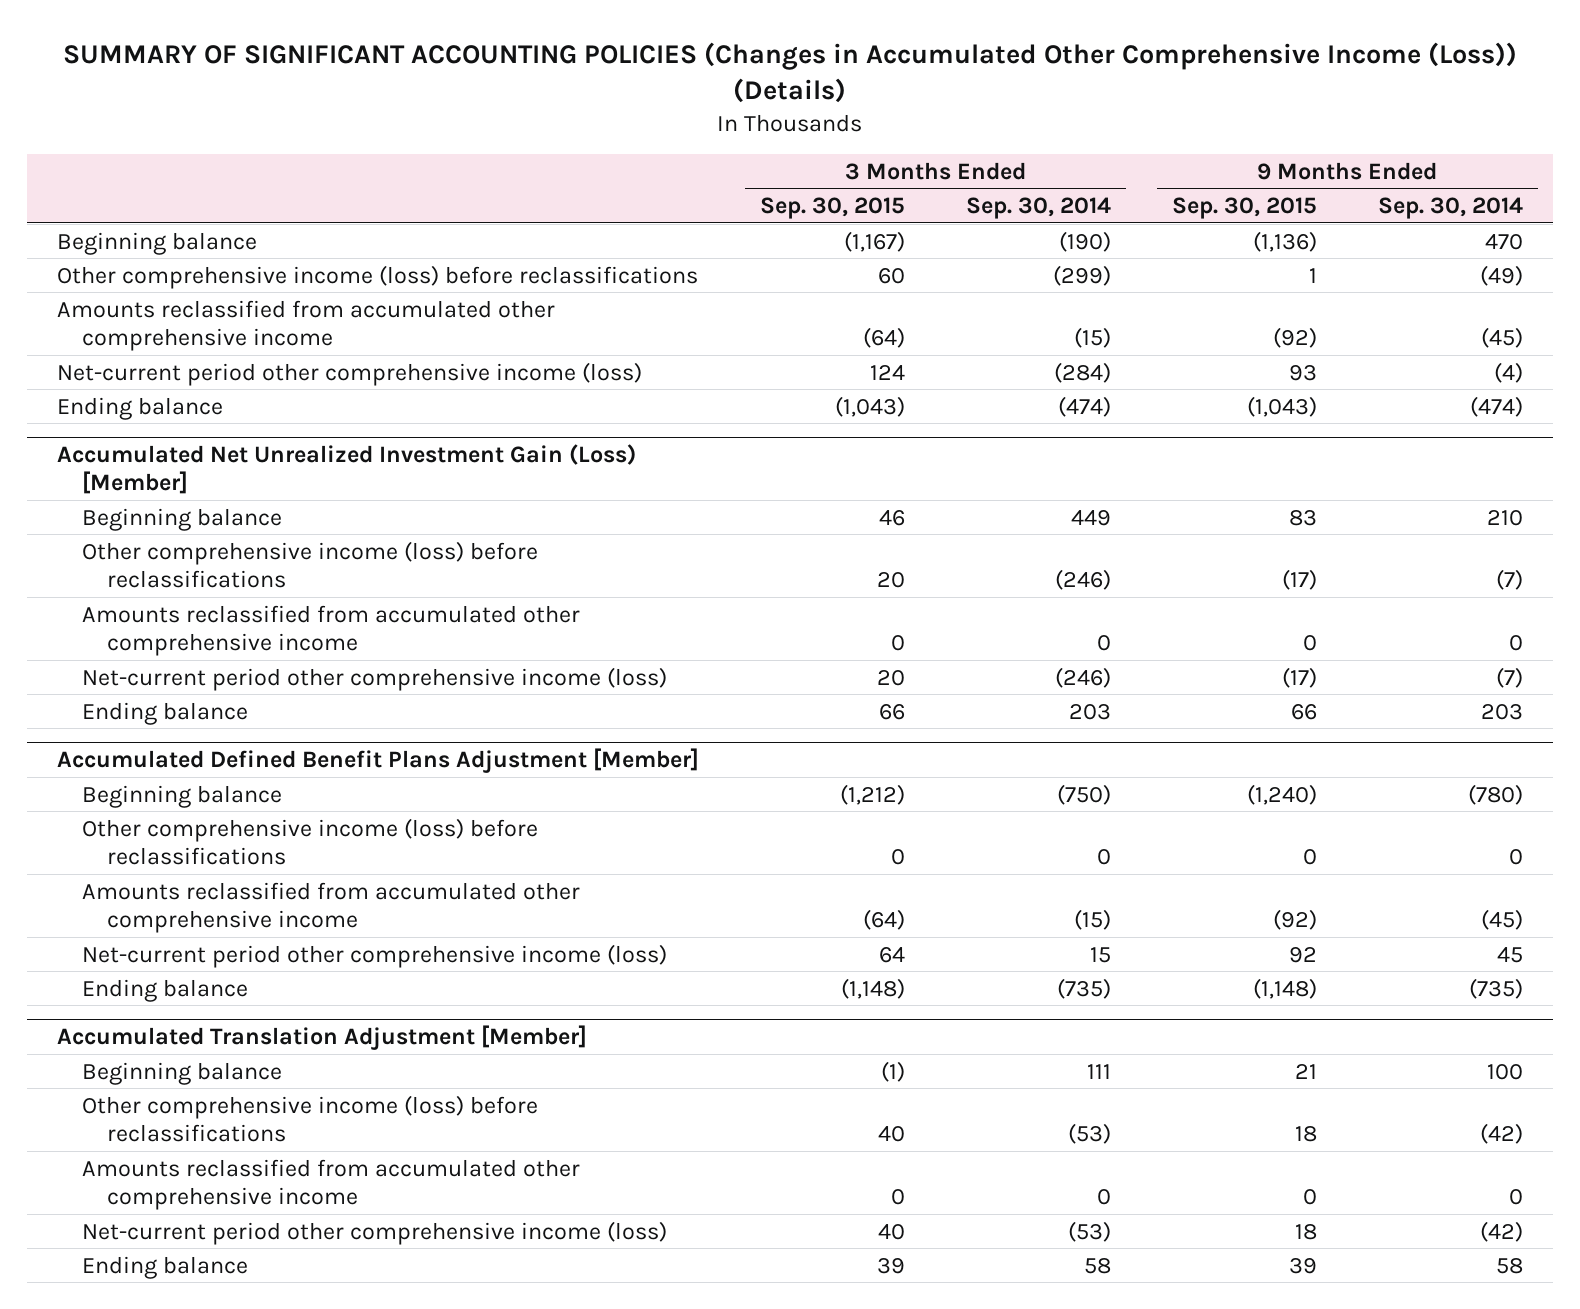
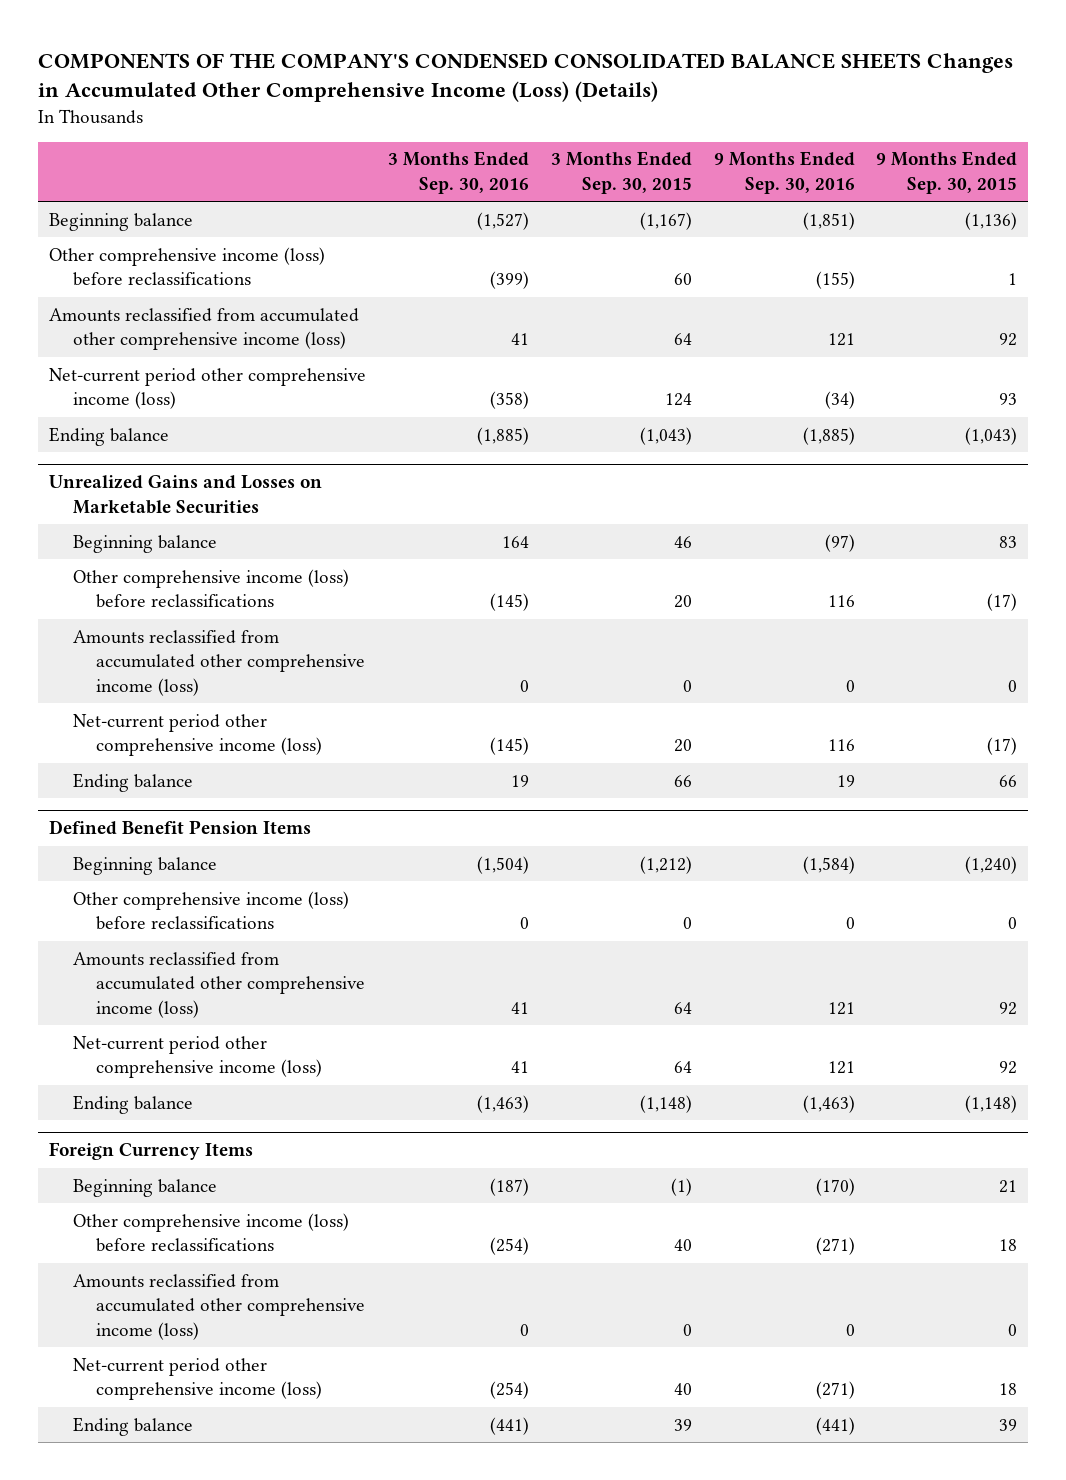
- SUMMARY OF SIGNIFICANT ACCOUNTING POLICIES (Changes in Accumulated Other Comprehensive Income (Loss)) (Details)
+ COMPONENTS OF THE COMPANY'S CONDENSED CONSOLIDATED BALANCE SHEETS Changes in Accumulated Other Comprehensive Income (Loss) (Details)
- | 3 Months Ended Sep. 30, 2015 | 3 Months Ended Sep. 30, 2014 | 9 Months Ended Sep. 30, 2015 | 9 Months Ended Sep. 30, 2014
+ | 3 Months Ended Sep. 30, 2016 | 3 Months Ended Sep. 30, 2015 | 9 Months Ended Sep. 30, 2016 | 9 Months Ended Sep. 30, 2015
- Amounts reclassified from accumulated other comprehensive income | (64) | (15) | (92) | (45)
+ Amounts reclassified from accumulated other comprehensive income (loss) | 41 | 64 | 121 | 92
- Accumulated Net Unrealized Investment Gain (Loss) [Member]
+ Unrealized Gains and Losses on Marketable Securities
- Amounts reclassified from accumulated other comprehensive income | 0 | 0 | 0 | 0
+ Amounts reclassified from accumulated other comprehensive income (loss) | 0 | 0 | 0 | 0
- Accumulated Defined Benefit Plans Adjustment [Member]
+ Defined Benefit Pension Items
- Amounts reclassified from accumulated other comprehensive income | (64) | (15) | (92) | (45)
+ Amounts reclassified from accumulated other comprehensive income (loss) | 41 | 64 | 121 | 92
- Accumulated Translation Adjustment [Member]
+ Foreign Currency Items
- Amounts reclassified from accumulated other comprehensive income | 0 | 0 | 0 | 0
+ Amounts reclassified from accumulated other comprehensive income (loss) | 0 | 0 | 0 | 0

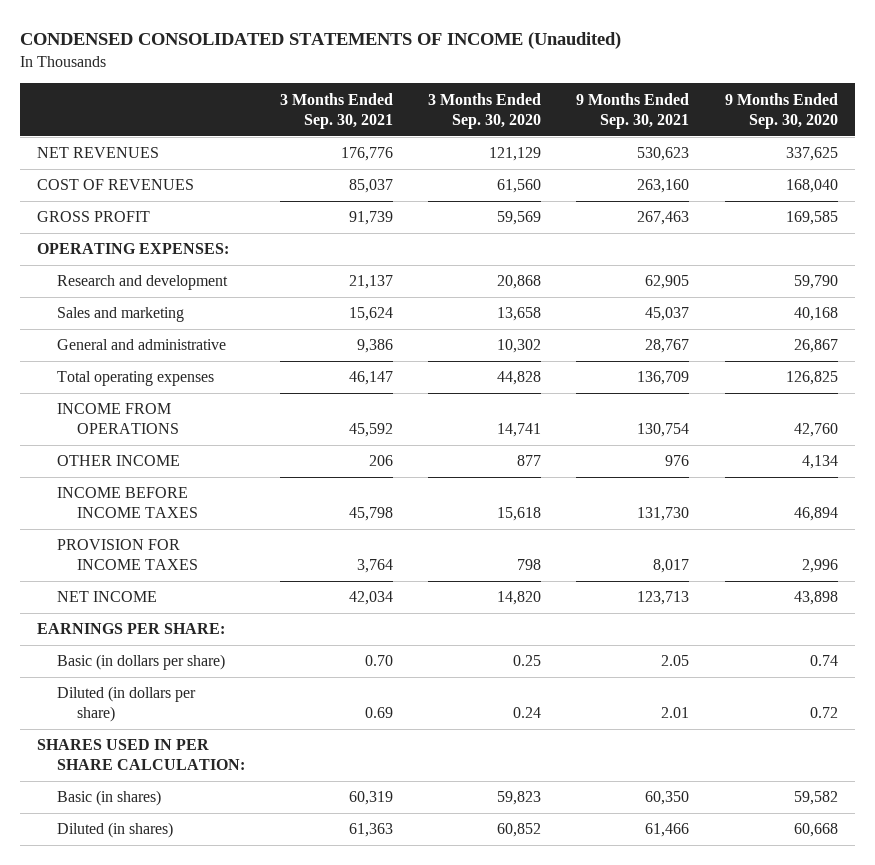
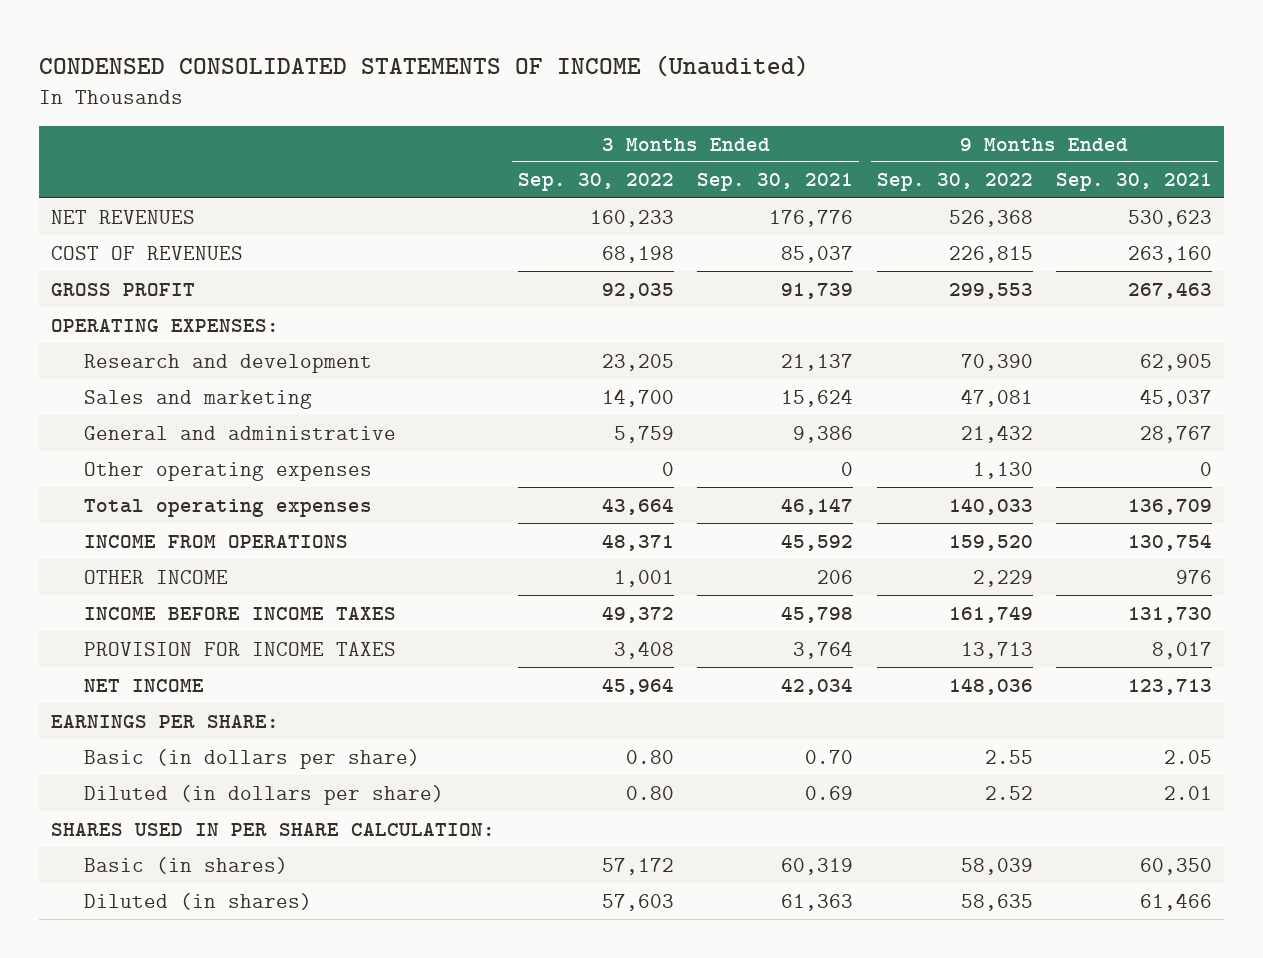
- | 3 Months Ended Sep. 30, 2021 | 3 Months Ended Sep. 30, 2020 | 9 Months Ended Sep. 30, 2021 | 9 Months Ended Sep. 30, 2020
+ | 3 Months Ended Sep. 30, 2022 | 3 Months Ended Sep. 30, 2021 | 9 Months Ended Sep. 30, 2022 | 9 Months Ended Sep. 30, 2021
+ Other operating expenses | 0 | 0 | 1,130 | 0

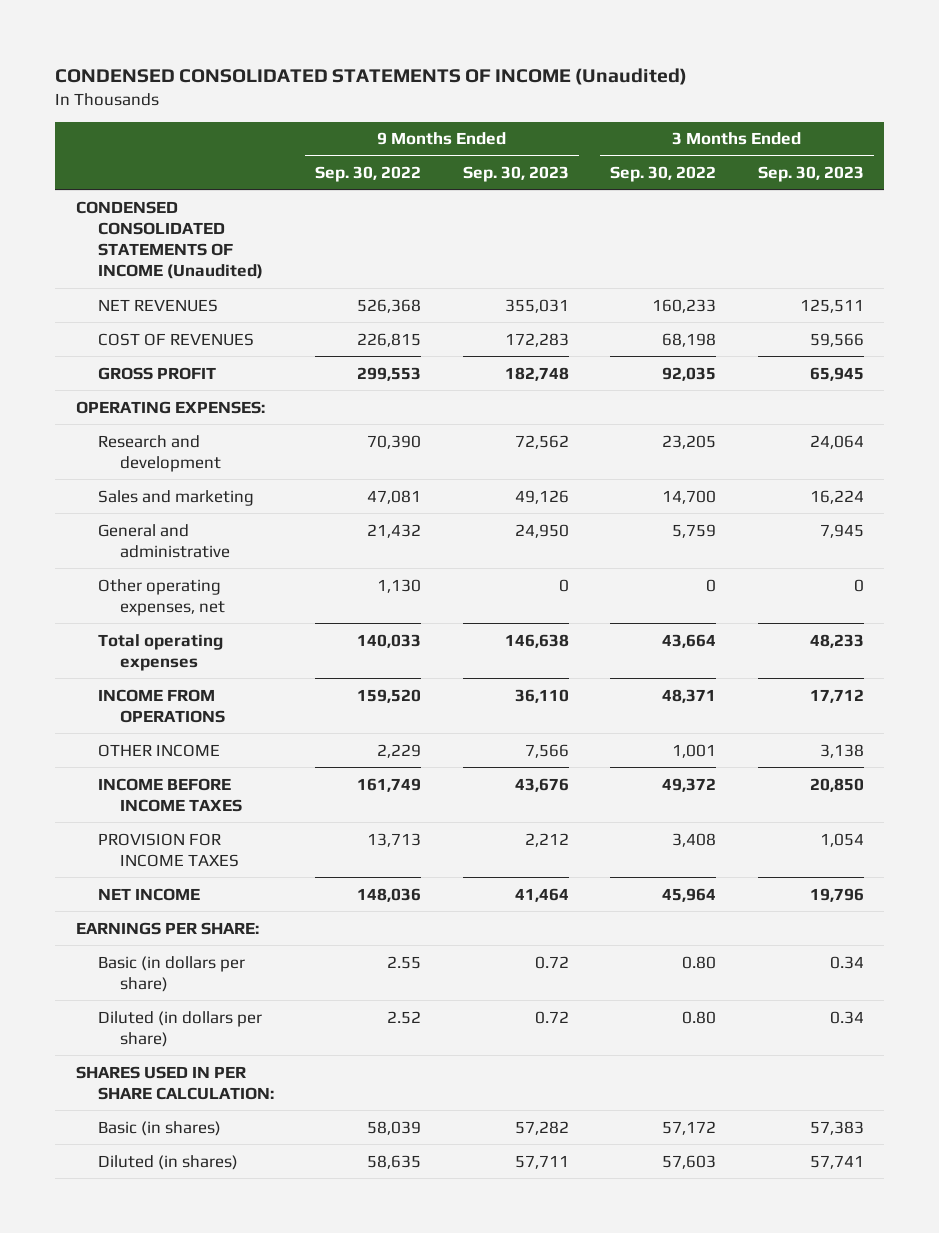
- | 3 Months Ended Sep. 30, 2022 | 3 Months Ended Sep. 30, 2021 | 9 Months Ended Sep. 30, 2022 | 9 Months Ended Sep. 30, 2021
+ | 9 Months Ended Sep. 30, 2022 | 9 Months Ended Sep. 30, 2023 | 3 Months Ended Sep. 30, 2022 | 3 Months Ended Sep. 30, 2023
+ CONDENSED CONSOLIDATED STATEMENTS OF INCOME (Unaudited)
- Other operating expenses | 0 | 0 | 1,130 | 0
+ Other operating expenses, net | 1,130 | 0 | 0 | 0

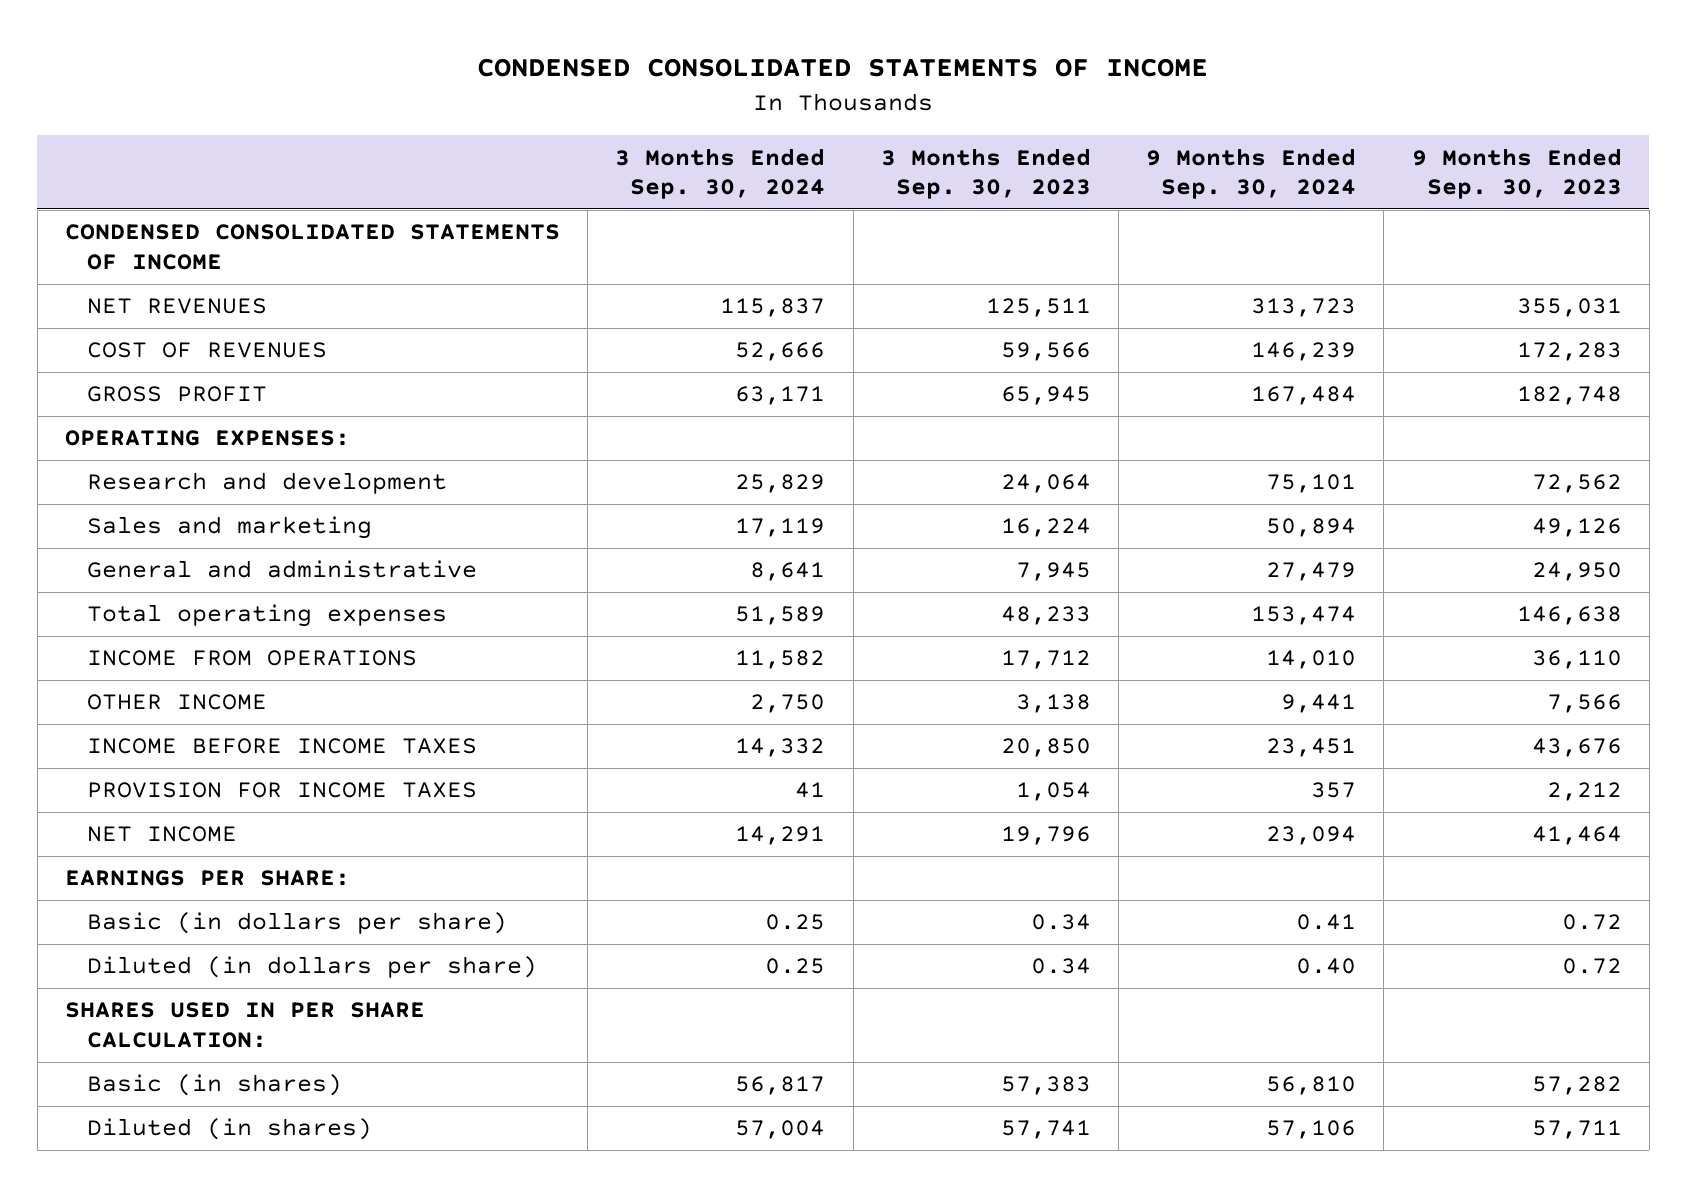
- CONDENSED CONSOLIDATED STATEMENTS OF INCOME (Unaudited)
+ CONDENSED CONSOLIDATED STATEMENTS OF INCOME
- | 9 Months Ended Sep. 30, 2022 | 9 Months Ended Sep. 30, 2023 | 3 Months Ended Sep. 30, 2022 | 3 Months Ended Sep. 30, 2023
+ | 3 Months Ended Sep. 30, 2024 | 3 Months Ended Sep. 30, 2023 | 9 Months Ended Sep. 30, 2024 | 9 Months Ended Sep. 30, 2023
- CONDENSED CONSOLIDATED STATEMENTS OF INCOME (Unaudited)
+ CONDENSED CONSOLIDATED STATEMENTS OF INCOME
- Other operating expenses, net | 1,130 | 0 | 0 | 0

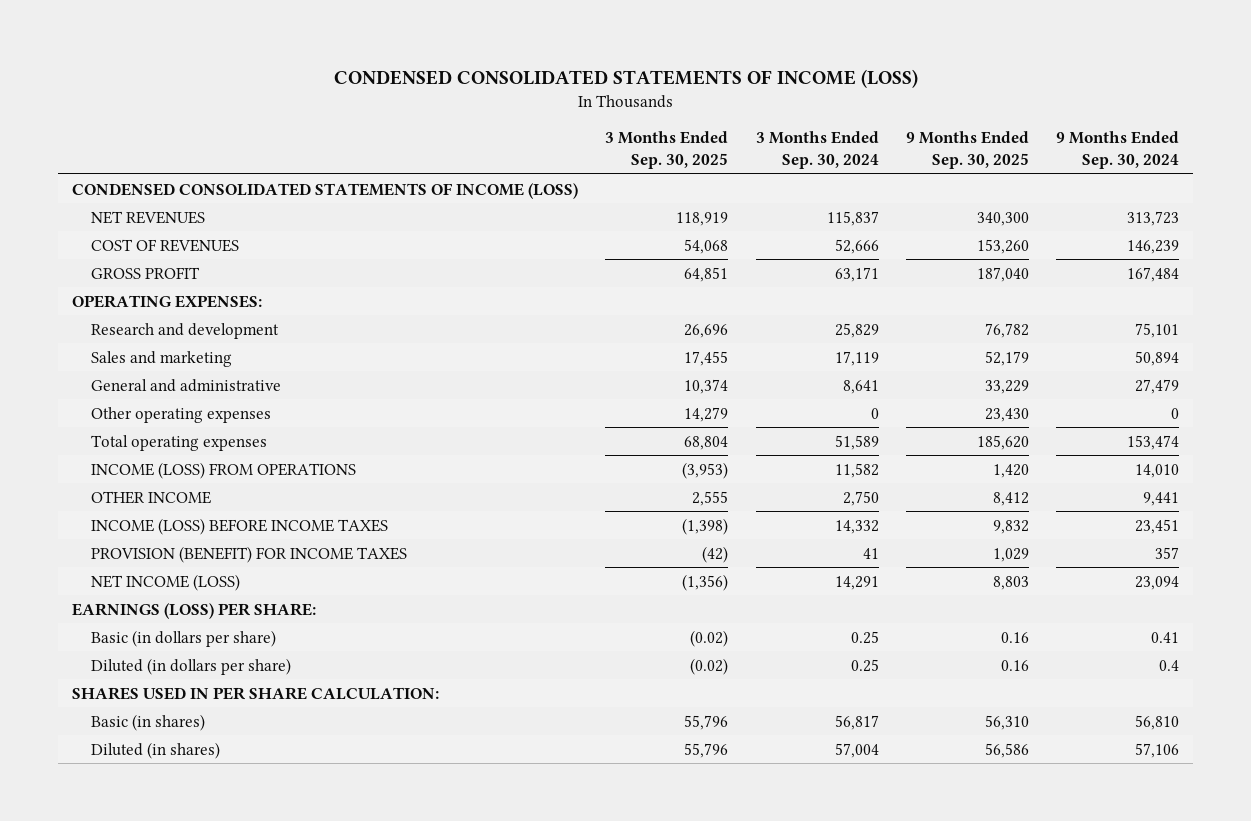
- CONDENSED CONSOLIDATED STATEMENTS OF INCOME
+ CONDENSED CONSOLIDATED STATEMENTS OF INCOME (LOSS)
- | 3 Months Ended Sep. 30, 2024 | 3 Months Ended Sep. 30, 2023 | 9 Months Ended Sep. 30, 2024 | 9 Months Ended Sep. 30, 2023
+ | 3 Months Ended Sep. 30, 2025 | 3 Months Ended Sep. 30, 2024 | 9 Months Ended Sep. 30, 2025 | 9 Months Ended Sep. 30, 2024
- CONDENSED CONSOLIDATED STATEMENTS OF INCOME
+ CONDENSED CONSOLIDATED STATEMENTS OF INCOME (LOSS)
+ Other operating expenses | 14,279 | 0 | 23,430 | 0
- INCOME FROM OPERATIONS | 11,582 | 17,712 | 14,010 | 36,110
+ INCOME (LOSS) FROM OPERATIONS | (3,953) | 11,582 | 1,420 | 14,010
- INCOME BEFORE INCOME TAXES | 14,332 | 20,850 | 23,451 | 43,676
- PROVISION FOR INCOME TAXES | 41 | 1,054 | 357 | 2,212
- NET INCOME | 14,291 | 19,796 | 23,094 | 41,464
- EARNINGS PER SHARE:
+ INCOME (LOSS) BEFORE INCOME TAXES | (1,398) | 14,332 | 9,832 | 23,451
+ PROVISION (BENEFIT) FOR INCOME TAXES | (42) | 41 | 1,029 | 357
+ NET INCOME (LOSS) | (1,356) | 14,291 | 8,803 | 23,094
+ EARNINGS (LOSS) PER SHARE:
- Diluted (in dollars per share) | 0.25 | 0.34 | 0.40 | 0.72
+ Diluted (in dollars per share) | (0.02) | 0.25 | 0.16 | 0.4

